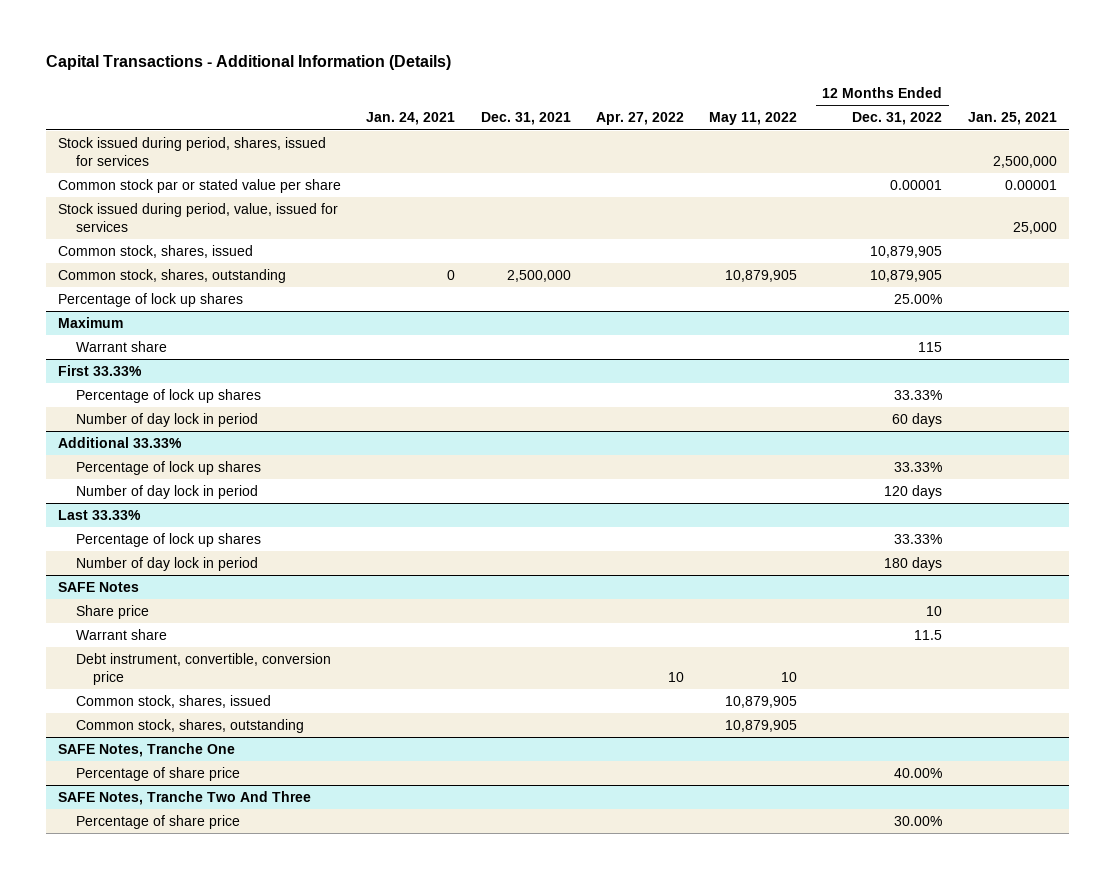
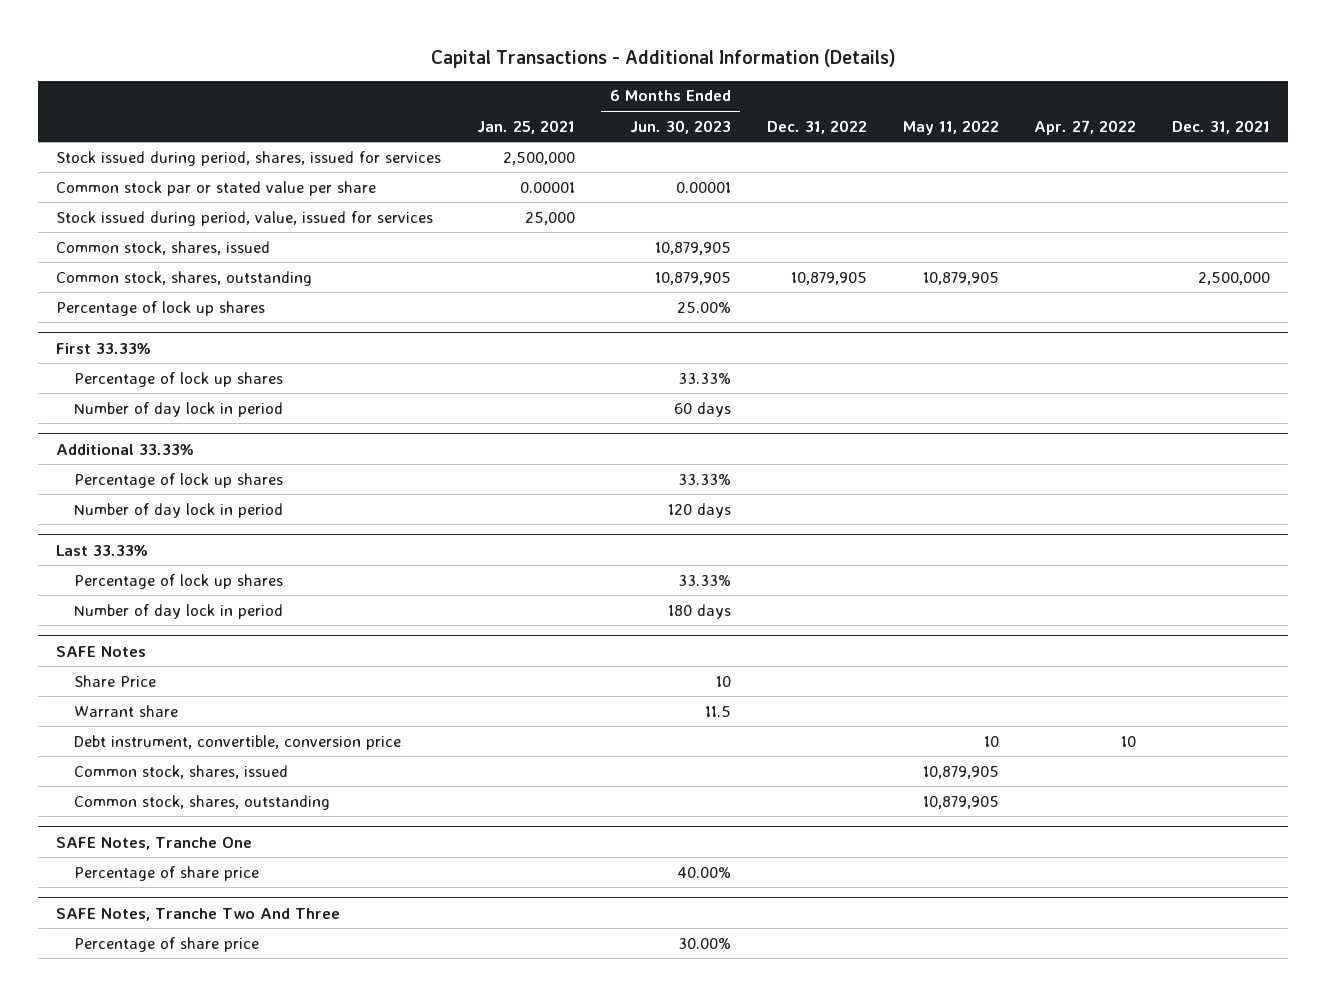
- | Jan. 24, 2021 | Dec. 31, 2021 | Apr. 27, 2022 | May 11, 2022 | 12 Months Ended Dec. 31, 2022 | Jan. 25, 2021
+ | Jan. 25, 2021 | 6 Months Ended Jun. 30, 2023 | Dec. 31, 2022 | May 11, 2022 | Apr. 27, 2022 | Dec. 31, 2021
- Maximum
- Warrant share | | | | | 115 |
@ SAFE Notes
- Share price | | | | | 10 |
+ Share Price | | 10 | | | |

